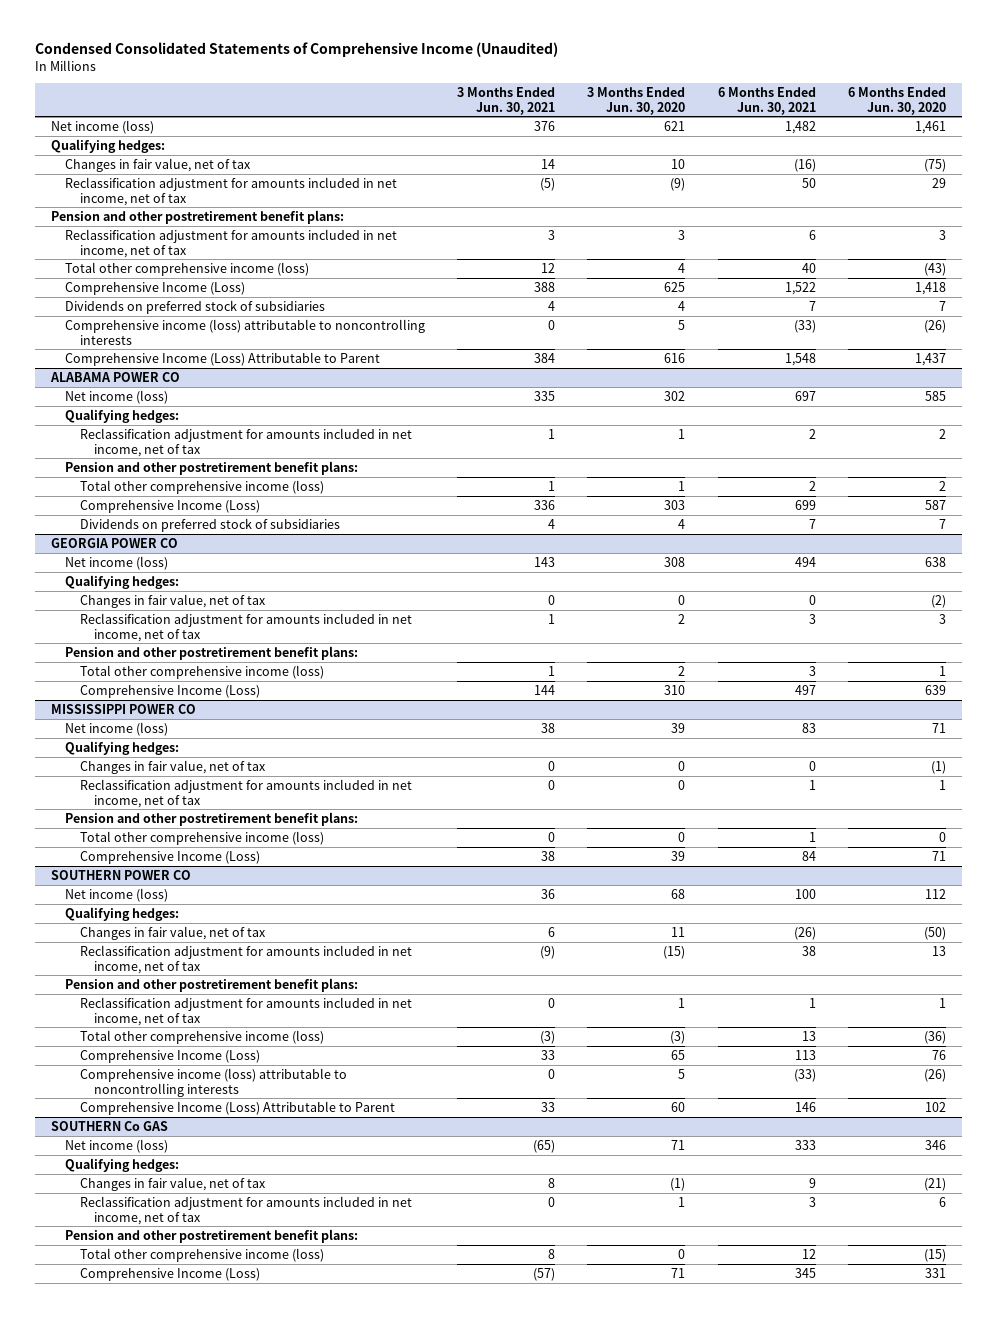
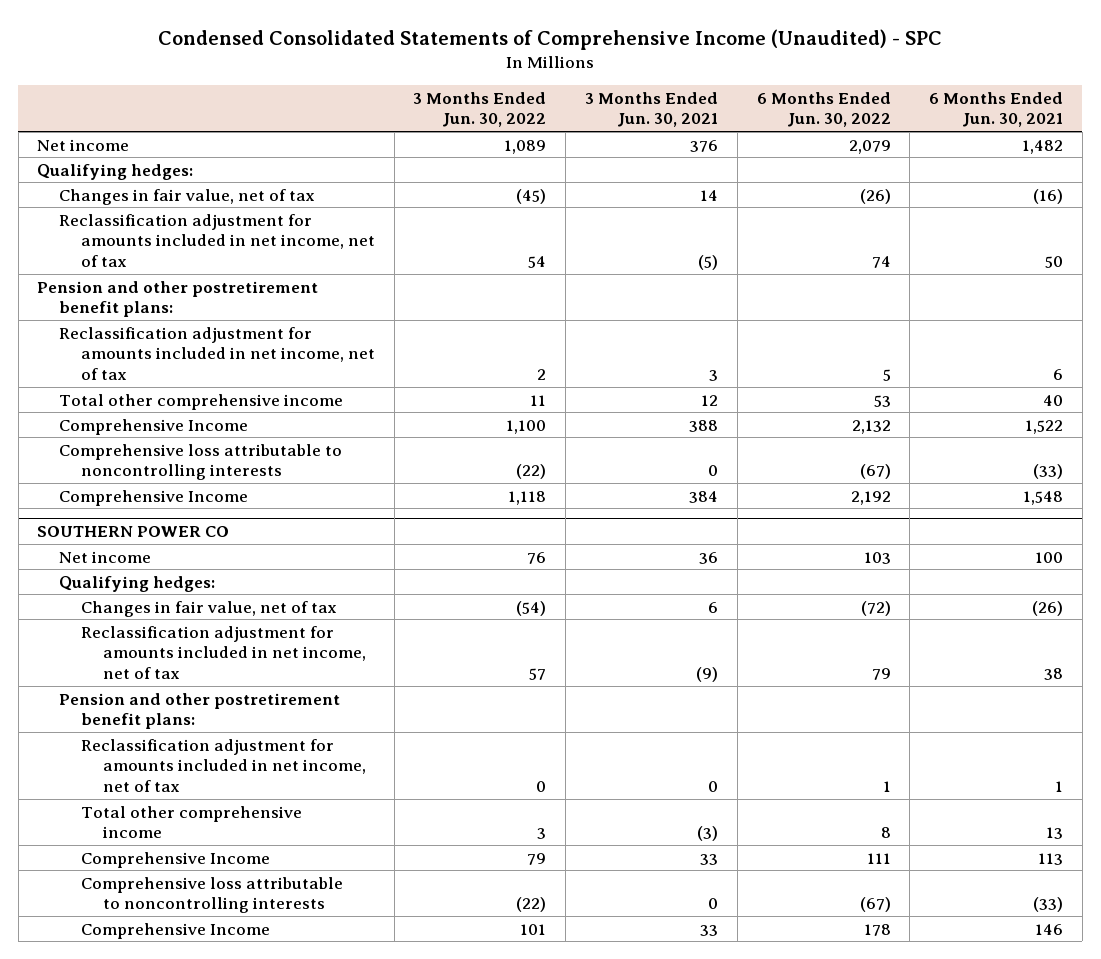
- Condensed Consolidated Statements of Comprehensive Income (Unaudited)
+ Condensed Consolidated Statements of Comprehensive Income (Unaudited) - SPC
- | 3 Months Ended Jun. 30, 2021 | 3 Months Ended Jun. 30, 2020 | 6 Months Ended Jun. 30, 2021 | 6 Months Ended Jun. 30, 2020
+ | 3 Months Ended Jun. 30, 2022 | 3 Months Ended Jun. 30, 2021 | 6 Months Ended Jun. 30, 2022 | 6 Months Ended Jun. 30, 2021
- Net income (loss) | 376 | 621 | 1,482 | 1,461
+ Net income | 1,089 | 376 | 2,079 | 1,482
- Total other comprehensive income (loss) | 12 | 4 | 40 | (43)
- Comprehensive Income (Loss) | 388 | 625 | 1,522 | 1,418
- Dividends on preferred stock of subsidiaries | 4 | 4 | 7 | 7
- Comprehensive income (loss) attributable to noncontrolling interests | 0 | 5 | (33) | (26)
- Comprehensive Income (Loss) Attributable to Parent | 384 | 616 | 1,548 | 1,437
- ALABAMA POWER CO
- Net income (loss) | 335 | 302 | 697 | 585
- Qualifying hedges:
- Reclassification adjustment for amounts included in net income, net of tax | 1 | 1 | 2 | 2
- Pension and other postretirement benefit plans:
- Total other comprehensive income (loss) | 1 | 1 | 2 | 2
- Comprehensive Income (Loss) | 336 | 303 | 699 | 587
- Dividends on preferred stock of subsidiaries | 4 | 4 | 7 | 7
- GEORGIA POWER CO
- Net income (loss) | 143 | 308 | 494 | 638
- Qualifying hedges:
- Changes in fair value, net of tax | 0 | 0 | 0 | (2)
- Reclassification adjustment for amounts included in net income, net of tax | 1 | 2 | 3 | 3
- Pension and other postretirement benefit plans:
- Total other comprehensive income (loss) | 1 | 2 | 3 | 1
- Comprehensive Income (Loss) | 144 | 310 | 497 | 639
- MISSISSIPPI POWER CO
- Net income (loss) | 38 | 39 | 83 | 71
- Qualifying hedges:
- Changes in fair value, net of tax | 0 | 0 | 0 | (1)
- Reclassification adjustment for amounts included in net income, net of tax | 0 | 0 | 1 | 1
- Pension and other postretirement benefit plans:
- Total other comprehensive income (loss) | 0 | 0 | 1 | 0
- Comprehensive Income (Loss) | 38 | 39 | 84 | 71
+ Total other comprehensive income | 11 | 12 | 53 | 40
+ Comprehensive Income | 1,100 | 388 | 2,132 | 1,522
+ Comprehensive loss attributable to noncontrolling interests | (22) | 0 | (67) | (33)
+ Comprehensive Income | 1,118 | 384 | 2,192 | 1,548
@ SOUTHERN POWER CO
- Net income (loss) | 36 | 68 | 100 | 112
+ Net income | 76 | 36 | 103 | 100
- Total other comprehensive income (loss) | (3) | (3) | 13 | (36)
- Comprehensive Income (Loss) | 33 | 65 | 113 | 76
- Comprehensive income (loss) attributable to noncontrolling interests | 0 | 5 | (33) | (26)
- Comprehensive Income (Loss) Attributable to Parent | 33 | 60 | 146 | 102
- SOUTHERN Co GAS
- Net income (loss) | (65) | 71 | 333 | 346
- Qualifying hedges:
- Changes in fair value, net of tax | 8 | (1) | 9 | (21)
- Reclassification adjustment for amounts included in net income, net of tax | 0 | 1 | 3 | 6
- Pension and other postretirement benefit plans:
- Total other comprehensive income (loss) | 8 | 0 | 12 | (15)
- Comprehensive Income (Loss) | (57) | 71 | 345 | 331
@ SOUTHERN POWER CO
+ Total other comprehensive income | 3 | (3) | 8 | 13
+ Comprehensive Income | 79 | 33 | 111 | 113
+ Comprehensive loss attributable to noncontrolling interests | (22) | 0 | (67) | (33)
+ Comprehensive Income | 101 | 33 | 178 | 146

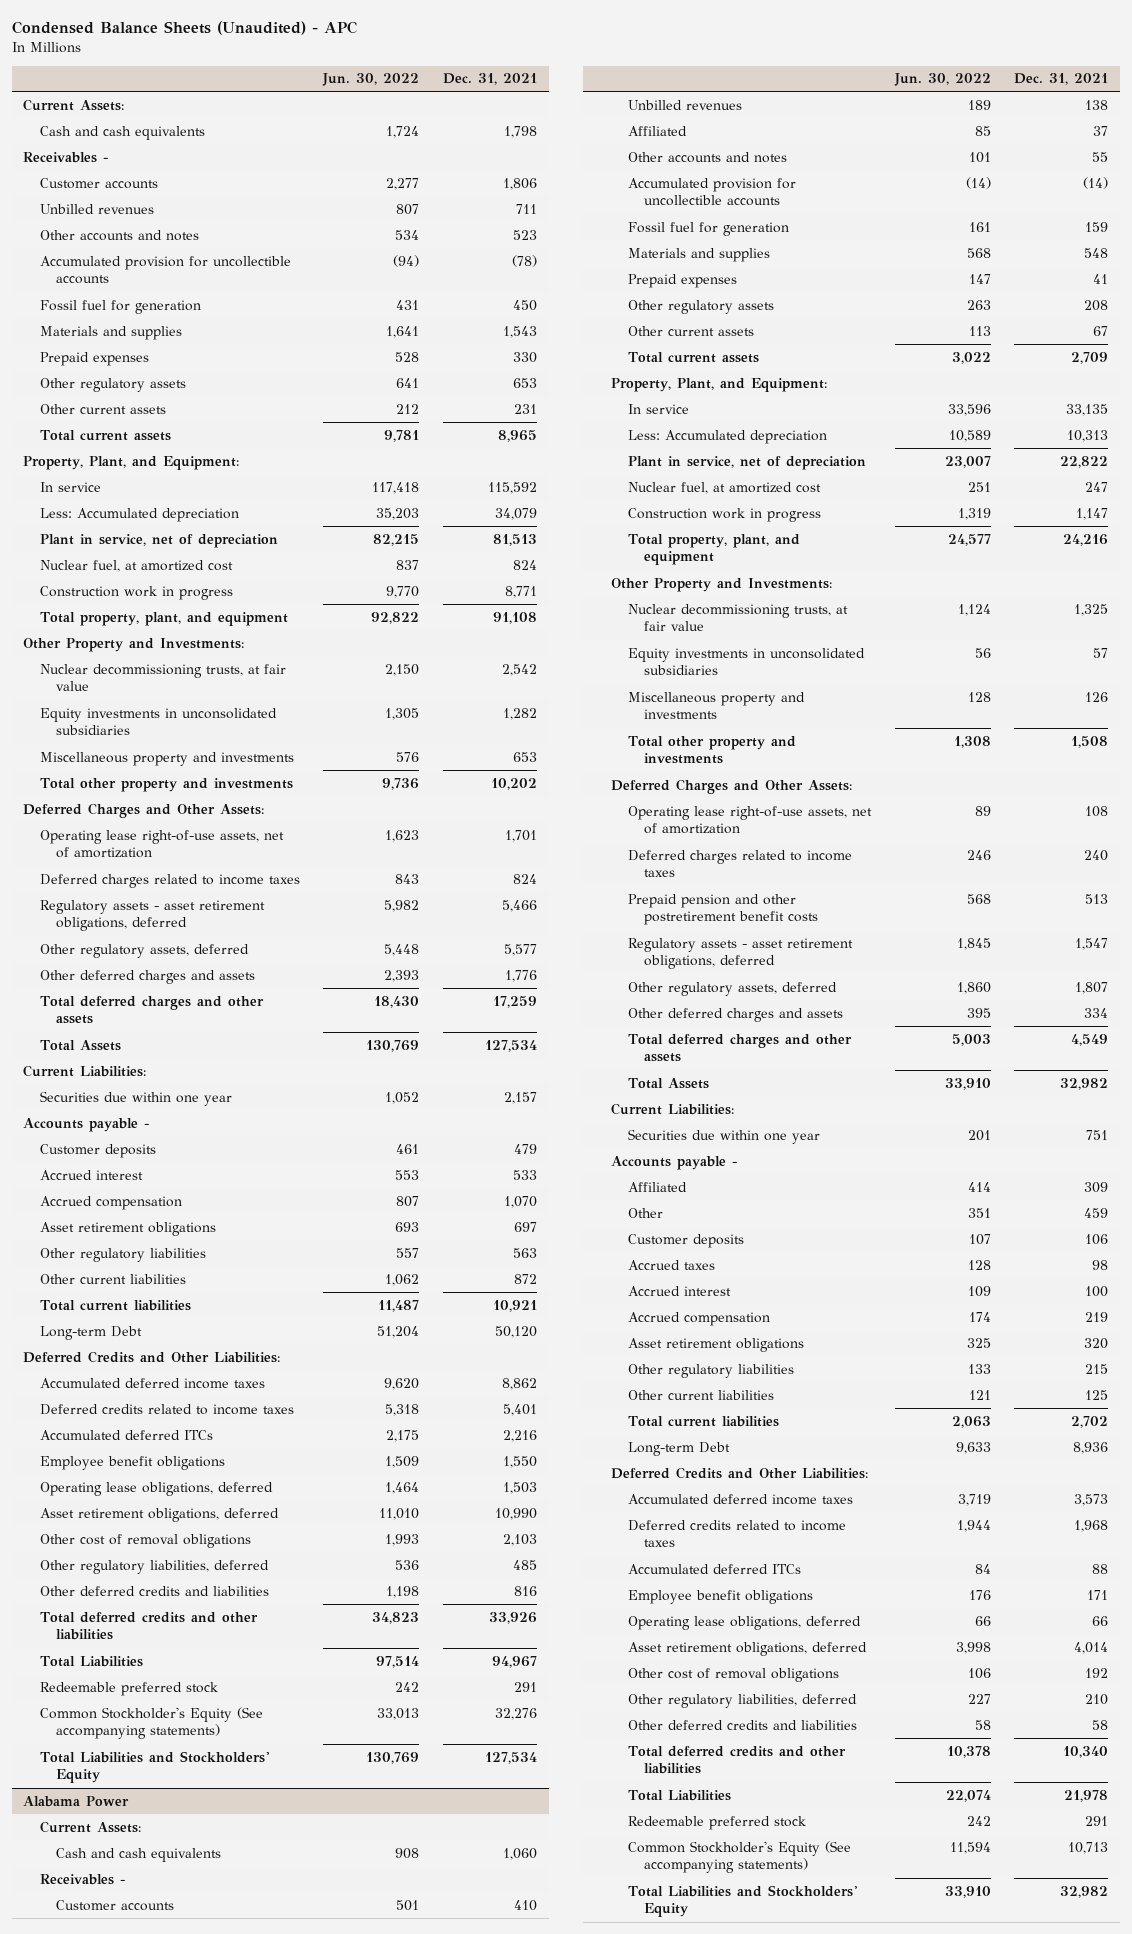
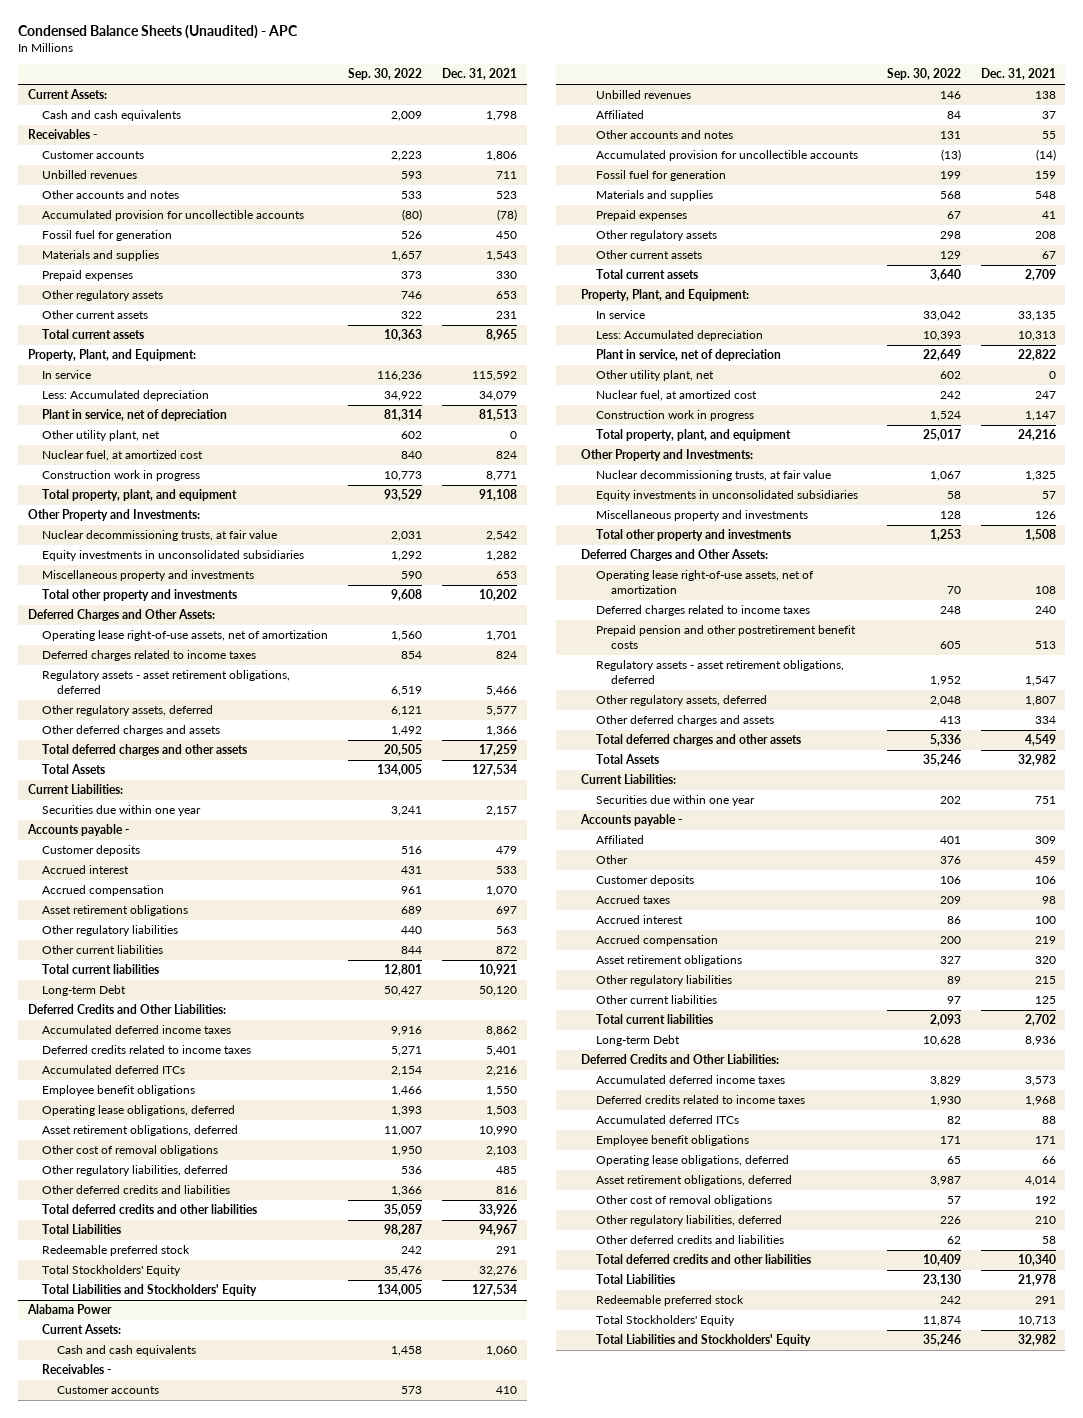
- | Jun. 30, 2022 | Dec. 31, 2021
+ | Sep. 30, 2022 | Dec. 31, 2021
+ Other utility plant, net | 602 | 0
- Other deferred charges and assets | 2,393 | 1,776
+ Other deferred charges and assets | 1,492 | 1,366
- Common Stockholder's Equity (See accompanying statements) | 33,013 | 32,276
+ Total Stockholders' Equity | 35,476 | 32,276
@ Alabama Power
+ Other utility plant, net | 602 | 0
- Common Stockholder's Equity (See accompanying statements) | 11,594 | 10,713
+ Total Stockholders' Equity | 11,874 | 10,713

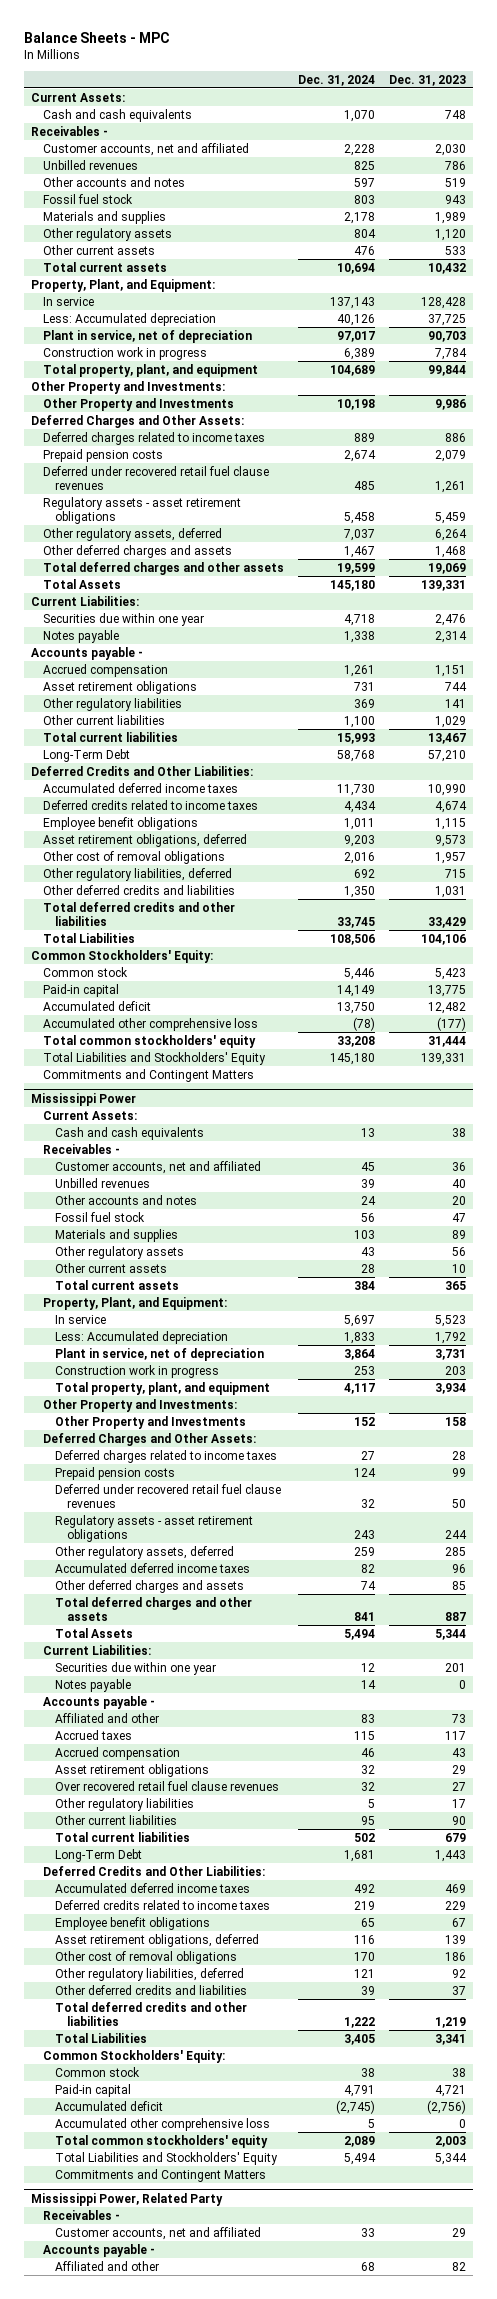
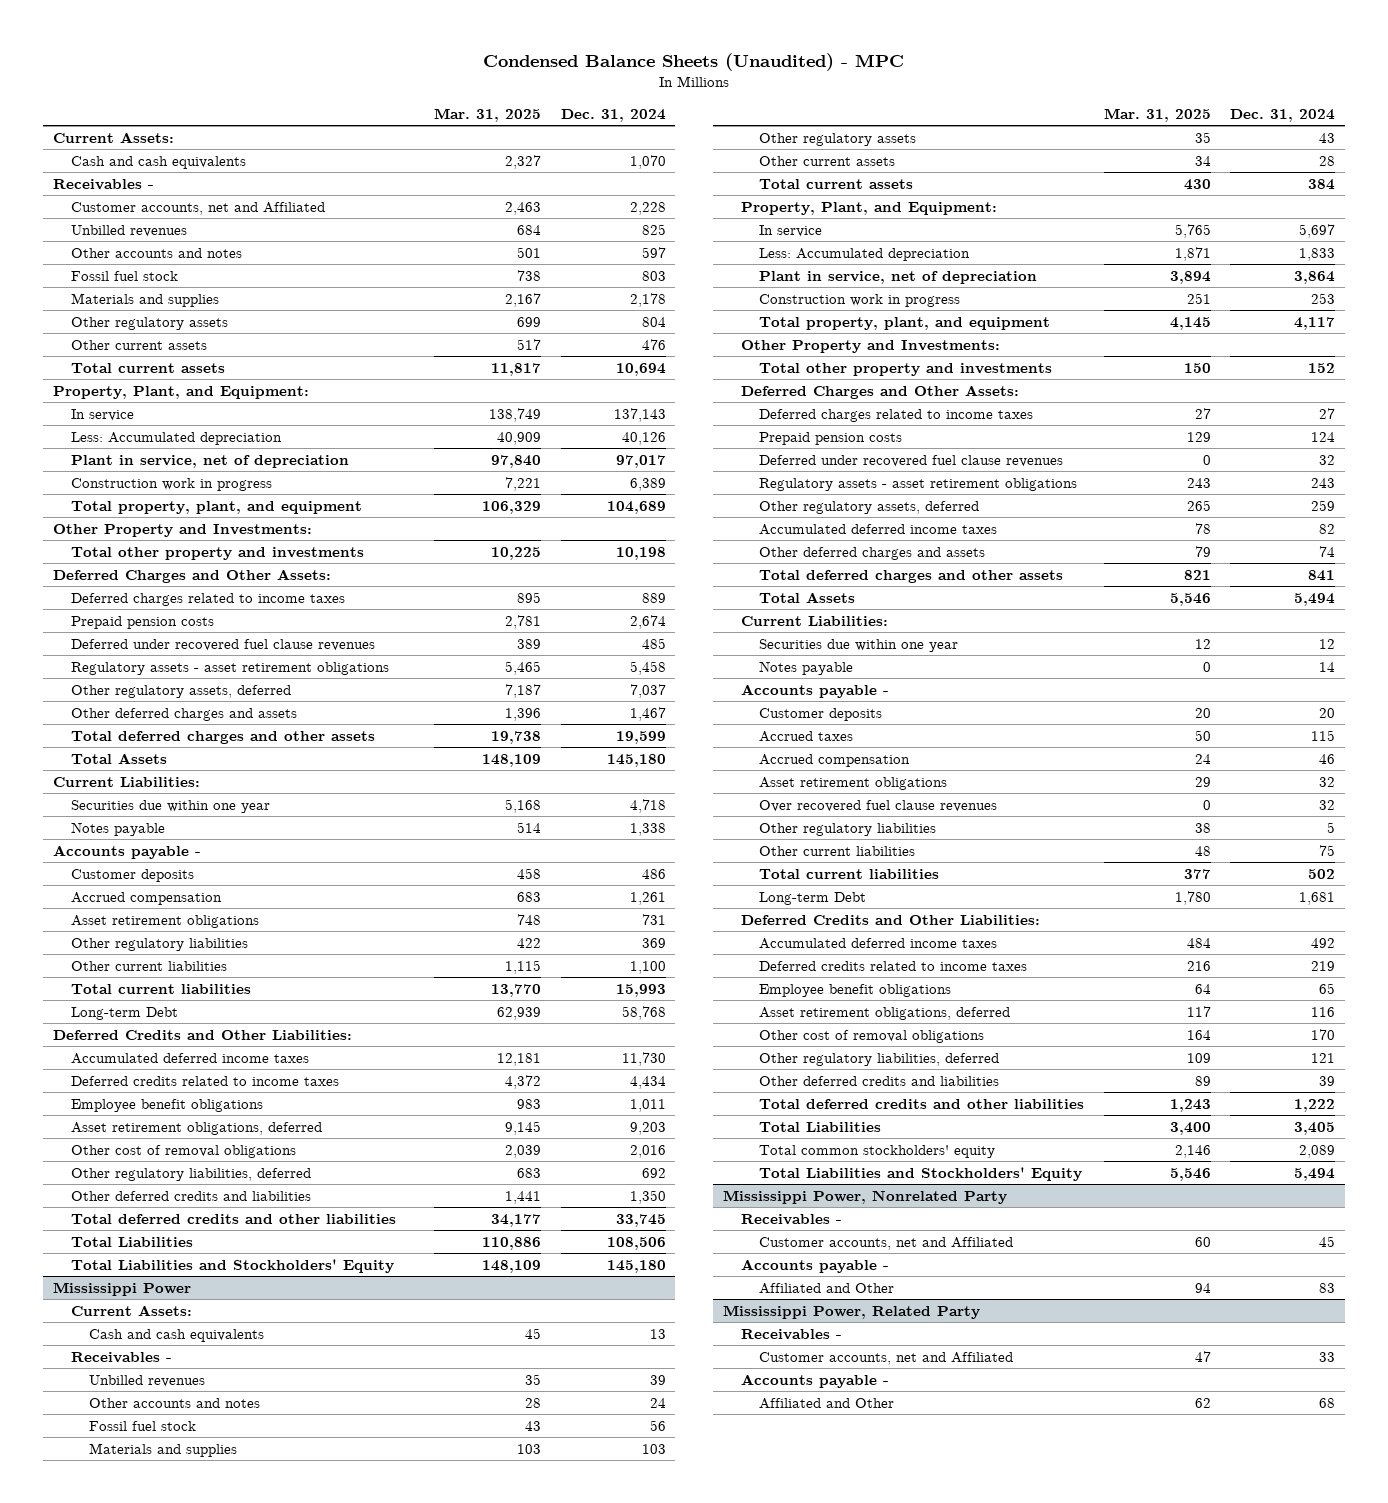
- Balance Sheets - MPC
+ Condensed Balance Sheets (Unaudited) - MPC
- | Dec. 31, 2024 | Dec. 31, 2023
+ | Mar. 31, 2025 | Dec. 31, 2024
- Customer accounts, net and affiliated | 2,228 | 2,030
+ Customer accounts, net and Affiliated | 2,463 | 2,228
- Other Property and Investments | 10,198 | 9,986
+ Total other property and investments | 10,225 | 10,198
- Deferred under recovered retail fuel clause revenues | 485 | 1,261
+ Deferred under recovered fuel clause revenues | 389 | 485
+ Customer deposits | 458 | 486
- Long-Term Debt | 58,768 | 57,210
+ Long-term Debt | 62,939 | 58,768
- Common Stockholders' Equity:
- Common stock | 5,446 | 5,423
- Paid-in capital | 14,149 | 13,775
- Accumulated deficit | 13,750 | 12,482
- Accumulated other comprehensive loss | (78) | (177)
- Total common stockholders' equity | 33,208 | 31,444
- Commitments and Contingent Matters
@ Mississippi Power
- Customer accounts, net and affiliated | 45 | 36
- Other Property and Investments | 152 | 158
+ Total other property and investments | 150 | 152
- Deferred under recovered retail fuel clause revenues | 32 | 50
+ Deferred under recovered fuel clause revenues | 0 | 32
- Affiliated and other | 83 | 73
+ Customer deposits | 20 | 20
- Over recovered retail fuel clause revenues | 32 | 27
+ Over recovered fuel clause revenues | 0 | 32
- Other current liabilities | 95 | 90
+ Other current liabilities | 48 | 75
- Long-Term Debt | 1,681 | 1,443
+ Long-term Debt | 1,780 | 1,681
- Common Stockholders' Equity:
- Common stock | 38 | 38
- Paid-in capital | 4,791 | 4,721
- Accumulated deficit | (2,745) | (2,756)
- Accumulated other comprehensive loss | 5 | 0
- Commitments and Contingent Matters
+ Mississippi Power, Nonrelated Party
+ Receivables -
+ Customer accounts, net and Affiliated | 60 | 45
+ Accounts payable -
+ Affiliated and Other | 94 | 83
@ Mississippi Power, Related Party
- Customer accounts, net and affiliated | 33 | 29
+ Customer accounts, net and Affiliated | 47 | 33
- Affiliated and other | 68 | 82
+ Affiliated and Other | 62 | 68

